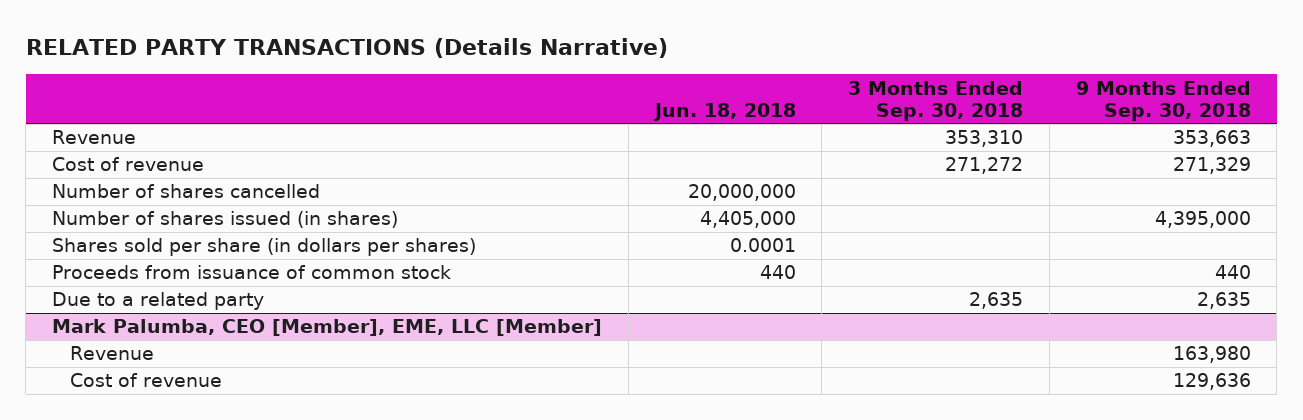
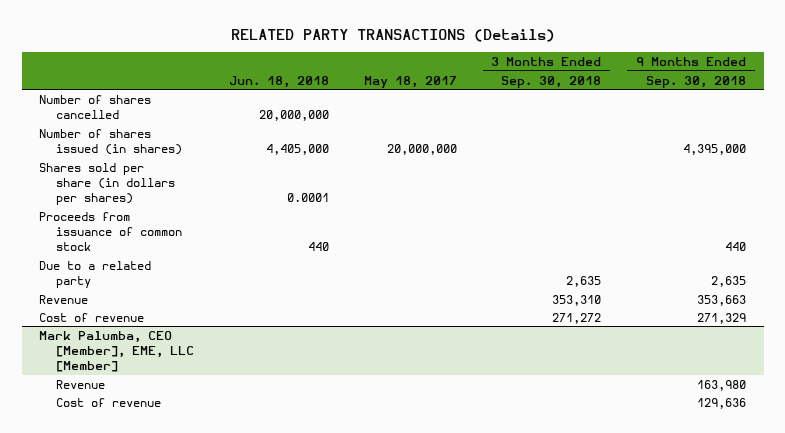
- RELATED PARTY TRANSACTIONS (Details Narrative)
+ RELATED PARTY TRANSACTIONS (Details)
- | Jun. 18, 2018 | 3 Months Ended Sep. 30, 2018 | 9 Months Ended Sep. 30, 2018
+ | Jun. 18, 2018 | May 18, 2017 | 3 Months Ended Sep. 30, 2018 | 9 Months Ended Sep. 30, 2018
moved down: Revenue | | | 353,310 | 353,663
moved down: Cost of revenue | | | 271,272 | 271,329

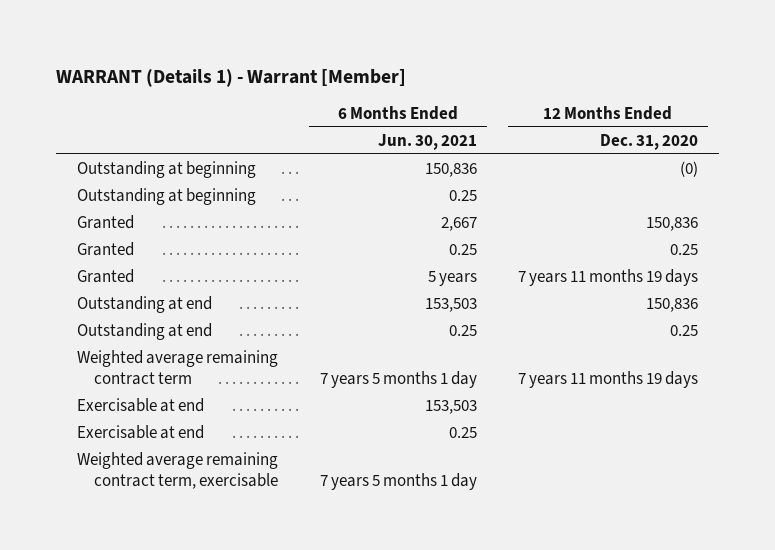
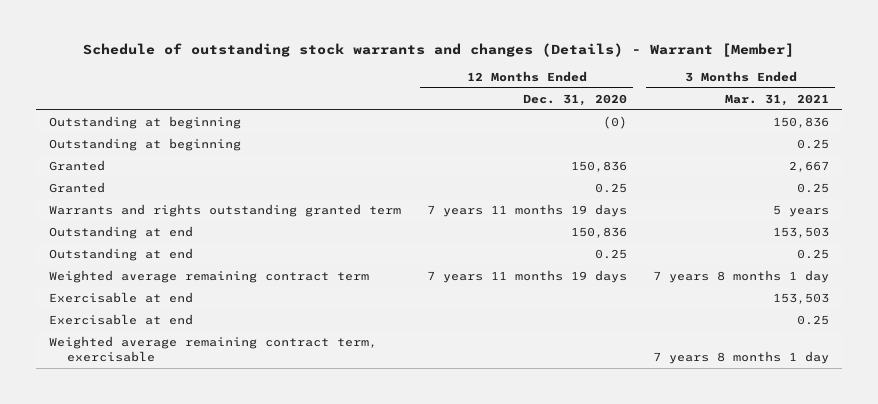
- WARRANT (Details 1) - Warrant [Member]
+ Schedule of outstanding stock warrants and changes (Details) - Warrant [Member]
- | 6 Months Ended Jun. 30, 2021 | 12 Months Ended Dec. 31, 2020
+ | 12 Months Ended Dec. 31, 2020 | 3 Months Ended Mar. 31, 2021
- Granted | 5 years | 7 years 11 months 19 days
+ Warrants and rights outstanding granted term | 7 years 11 months 19 days | 5 years

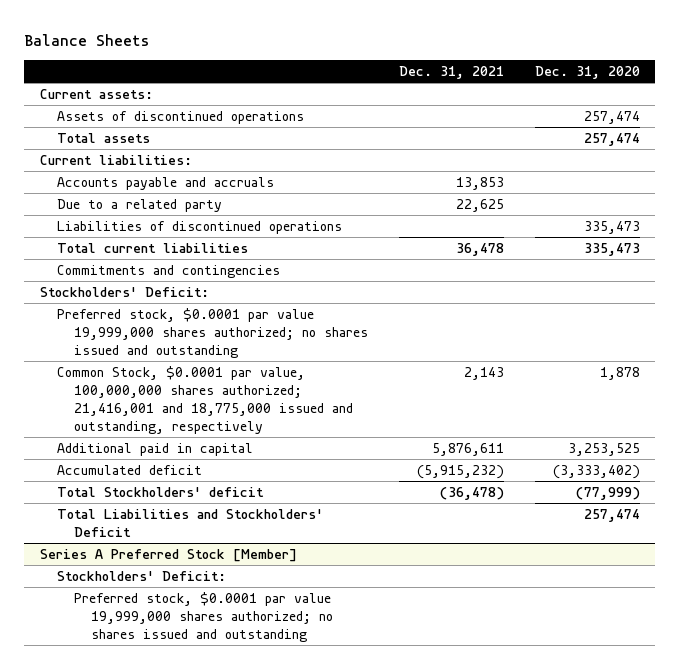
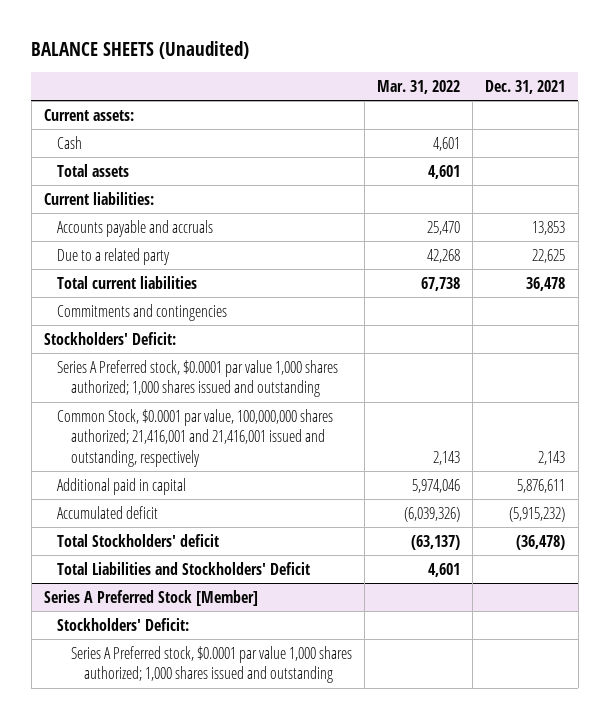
- Balance Sheets
+ BALANCE SHEETS (Unaudited)
- | Dec. 31, 2021 | Dec. 31, 2020
+ | Mar. 31, 2022 | Dec. 31, 2021
- Assets of discontinued operations | | 257,474
+ Cash | 4,601 |
- Liabilities of discontinued operations | | 335,473
- Preferred stock, $0.0001 par value 19,999,000 shares authorized; no shares issued and outstanding
- Common Stock, $0.0001 par value, 100,000,000 shares authorized; 21,416,001 and 18,775,000 issued and outstanding, respectively | 2,143 | 1,878
+ Series A Preferred stock, $0.0001 par value 1,000 shares authorized; 1,000 shares issued and outstanding
+ Common Stock, $0.0001 par value, 100,000,000 shares authorized; 21,416,001 and 21,416,001 issued and outstanding, respectively | 2,143 | 2,143
@ Series A Preferred Stock [Member]
- Preferred stock, $0.0001 par value 19,999,000 shares authorized; no shares issued and outstanding
+ Series A Preferred stock, $0.0001 par value 1,000 shares authorized; 1,000 shares issued and outstanding

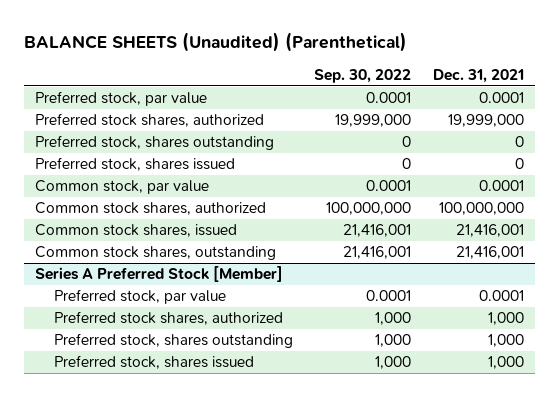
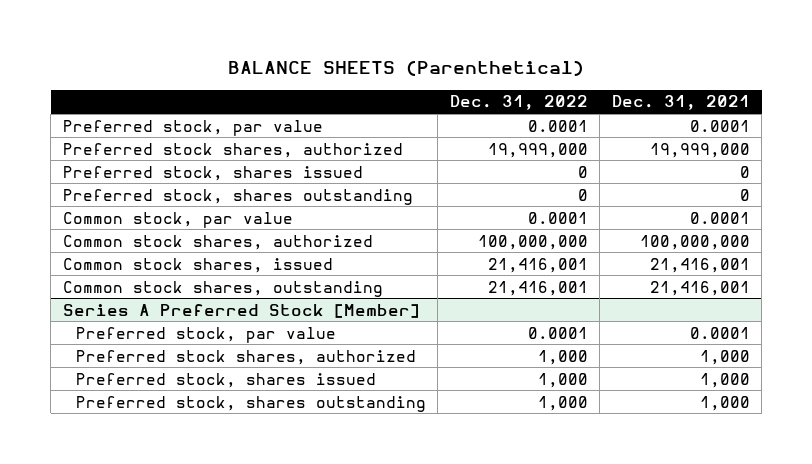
- BALANCE SHEETS (Unaudited) (Parenthetical)
+ BALANCE SHEETS (Parenthetical)
- | Sep. 30, 2022 | Dec. 31, 2021
+ | Dec. 31, 2022 | Dec. 31, 2021
moved down: Preferred stock, shares outstanding | 0 | 0
@ Series A Preferred Stock [Member]
moved down: Preferred stock, shares outstanding | 1,000 | 1,000

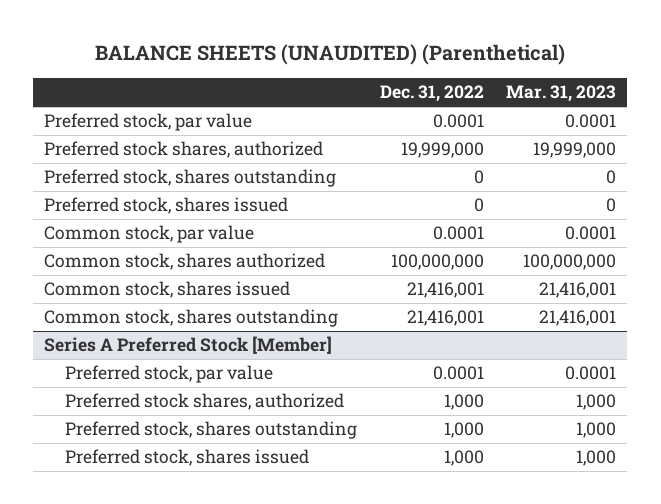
- BALANCE SHEETS (Parenthetical)
+ BALANCE SHEETS (UNAUDITED) (Parenthetical)
- | Dec. 31, 2022 | Dec. 31, 2021
+ | Dec. 31, 2022 | Mar. 31, 2023
moved down: Preferred stock, shares issued | 0 | 0
- Common stock shares, authorized | 100,000,000 | 100,000,000
- Common stock shares, issued | 21,416,001 | 21,416,001
- Common stock shares, outstanding | 21,416,001 | 21,416,001
+ Common stock, shares authorized | 100,000,000 | 100,000,000
+ Common stock, shares issued | 21,416,001 | 21,416,001
+ Common stock, shares outstanding | 21,416,001 | 21,416,001
@ Series A Preferred Stock [Member]
moved down: Preferred stock, shares issued | 1,000 | 1,000

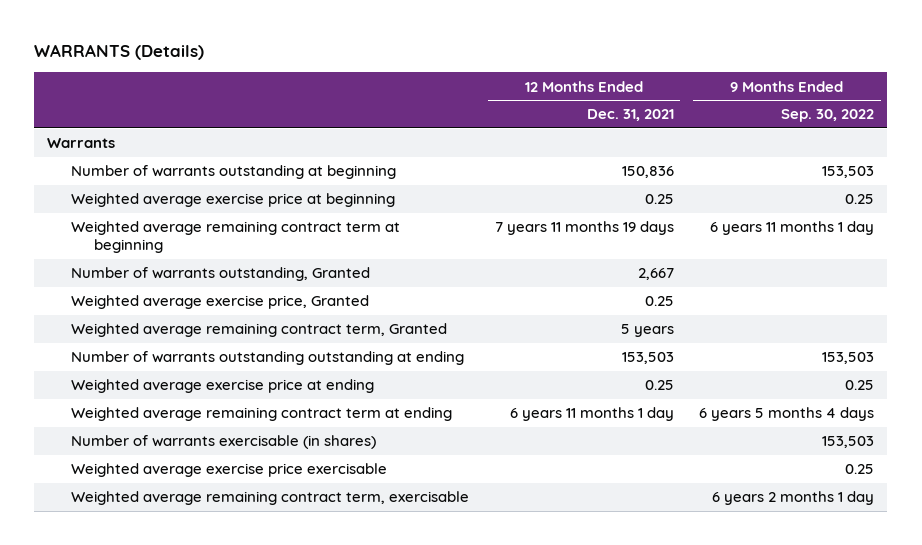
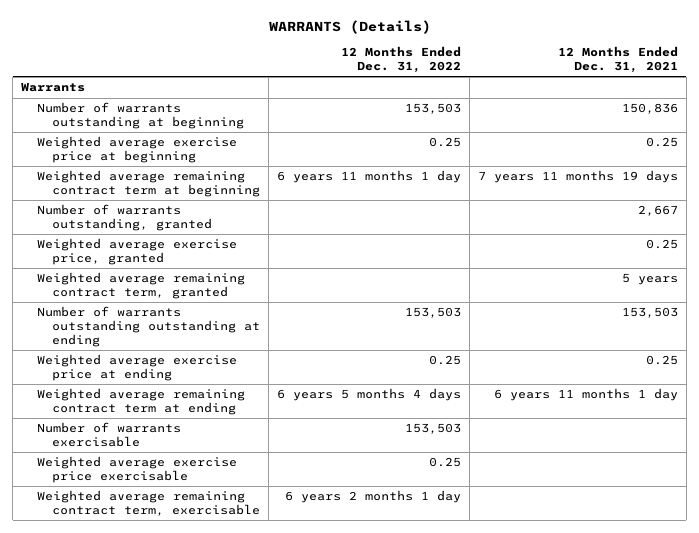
- | 12 Months Ended Dec. 31, 2021 | 9 Months Ended Sep. 30, 2022
+ | 12 Months Ended Dec. 31, 2022 | 12 Months Ended Dec. 31, 2021
- Number of warrants outstanding, Granted | 2,667 |
- Weighted average exercise price, Granted | 0.25 |
- Weighted average remaining contract term, Granted | 5 years |
+ Number of warrants outstanding, granted | | 2,667
+ Weighted average exercise price, granted | | 0.25
+ Weighted average remaining contract term, granted | | 5 years
- Number of warrants exercisable (in shares) | | 153,503
+ Number of warrants exercisable | 153,503 |

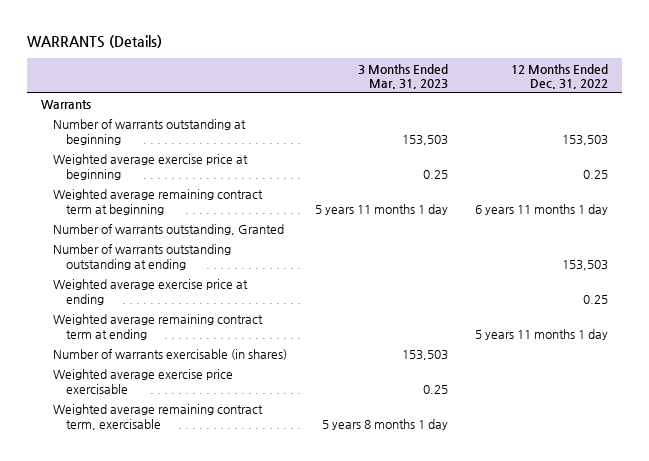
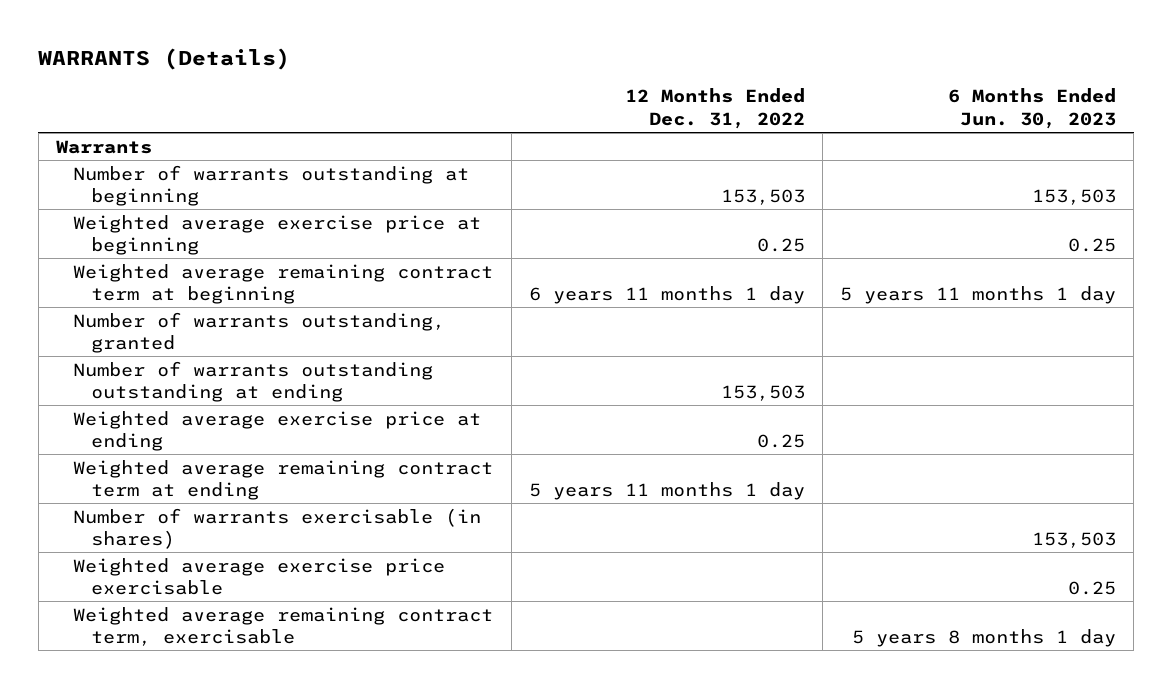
- | 3 Months Ended Mar. 31, 2023 | 12 Months Ended Dec. 31, 2022
+ | 12 Months Ended Dec. 31, 2022 | 6 Months Ended Jun. 30, 2023
- Number of warrants outstanding, Granted
+ Number of warrants outstanding, granted

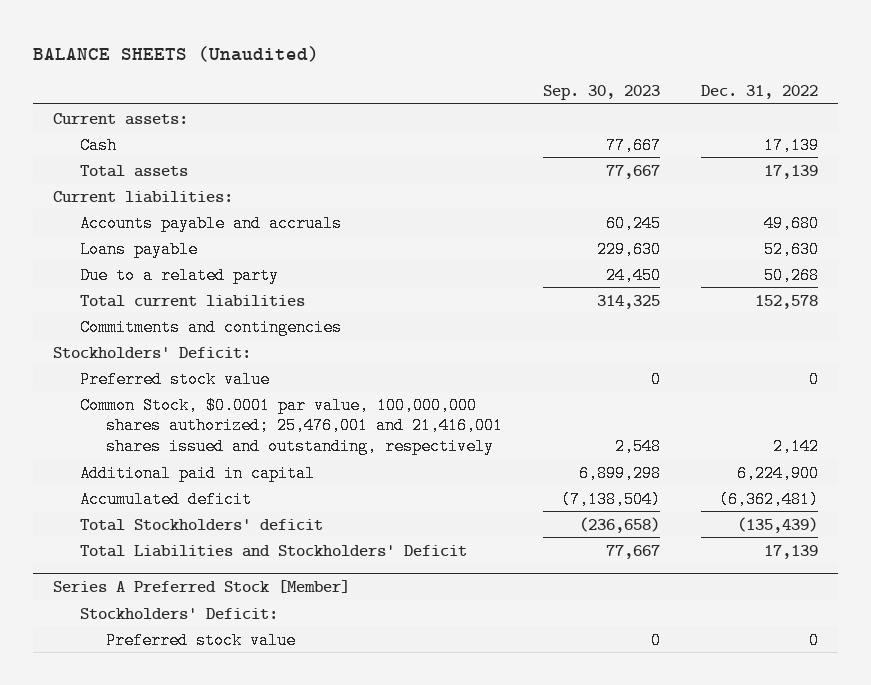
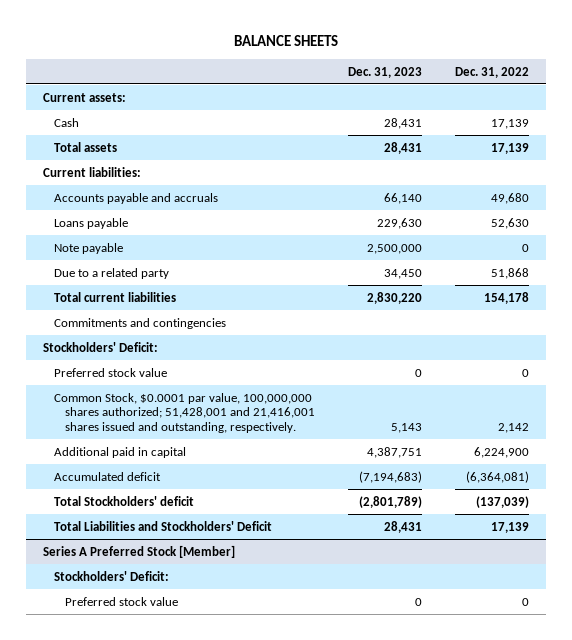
- BALANCE SHEETS (Unaudited)
+ BALANCE SHEETS
- | Sep. 30, 2023 | Dec. 31, 2022
+ | Dec. 31, 2023 | Dec. 31, 2022
- Due to a related party | 24,450 | 50,268
- Total current liabilities | 314,325 | 152,578
+ Note payable | 2,500,000 | 0
+ Due to a related party | 34,450 | 51,868
+ Total current liabilities | 2,830,220 | 154,178
- Common Stock, $0.0001 par value, 100,000,000 shares authorized; 25,476,001 and 21,416,001 shares issued and outstanding, respectively | 2,548 | 2,142
+ Common Stock, $0.0001 par value, 100,000,000 shares authorized; 51,428,001 and 21,416,001 shares issued and outstanding, respectively. | 5,143 | 2,142
- Accumulated deficit | (7,138,504) | (6,362,481)
- Total Stockholders' deficit | (236,658) | (135,439)
+ Accumulated deficit | (7,194,683) | (6,364,081)
+ Total Stockholders' deficit | (2,801,789) | (137,039)

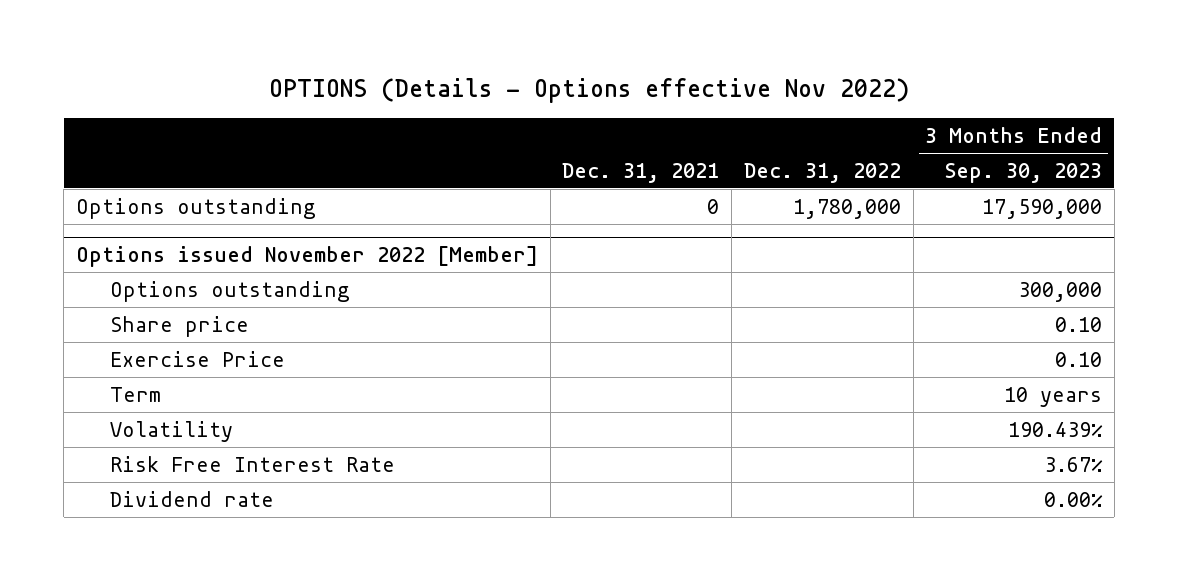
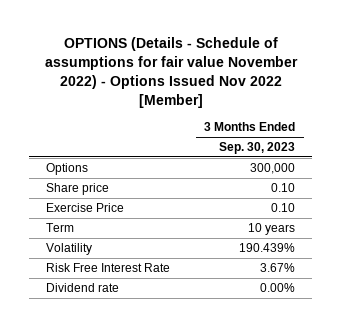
- OPTIONS (Details - Options effective Nov 2022)
+ OPTIONS (Details - Schedule of assumptions for fair value November 2022) - Options Issued Nov 2022 [Member]
- | Dec. 31, 2021 | Dec. 31, 2022 | 3 Months Ended Sep. 30, 2023
+ | 3 Months Ended Sep. 30, 2023
- Options outstanding | 0 | 1,780,000 | 17,590,000
- Options issued November 2022 [Member]
- Options outstanding | | | 300,000
+ Options | 300,000

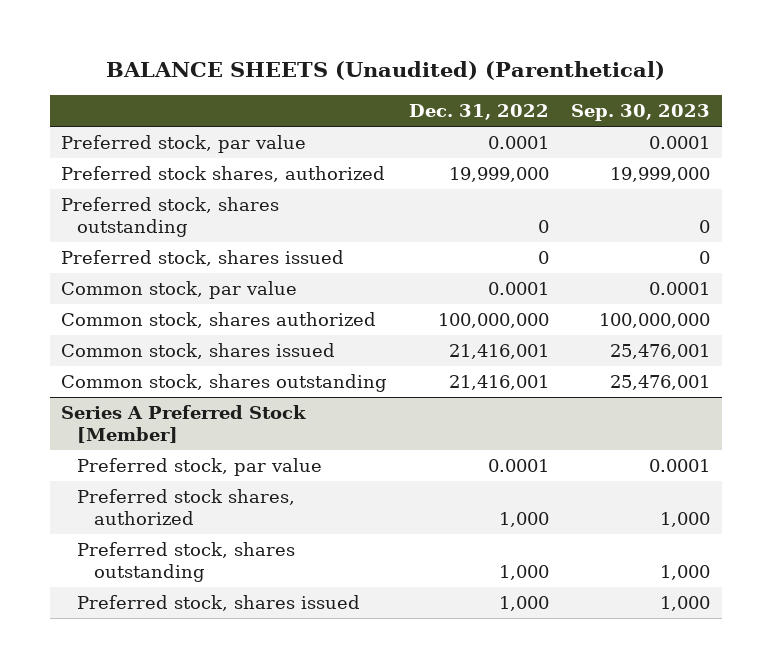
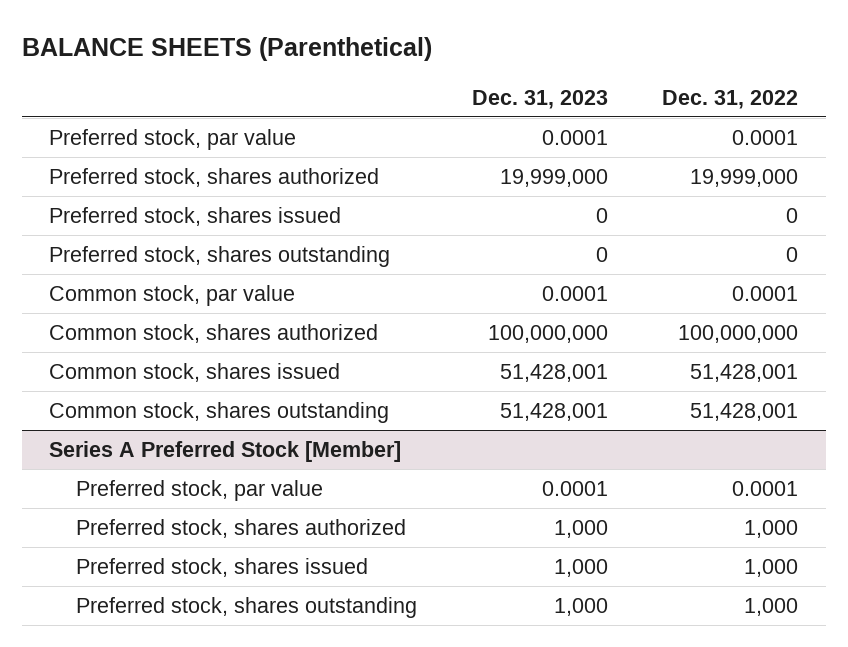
- BALANCE SHEETS (Unaudited) (Parenthetical)
+ BALANCE SHEETS (Parenthetical)
- | Dec. 31, 2022 | Sep. 30, 2023
+ | Dec. 31, 2023 | Dec. 31, 2022
- Preferred stock shares, authorized | 19,999,000 | 19,999,000
+ Preferred stock, shares authorized | 19,999,000 | 19,999,000
moved down: Preferred stock, shares outstanding | 0 | 0
- Common stock, shares issued | 21,416,001 | 25,476,001
- Common stock, shares outstanding | 21,416,001 | 25,476,001
+ Common stock, shares issued | 51,428,001 | 51,428,001
+ Common stock, shares outstanding | 51,428,001 | 51,428,001
@ Series A Preferred Stock [Member]
- Preferred stock shares, authorized | 1,000 | 1,000
+ Preferred stock, shares authorized | 1,000 | 1,000
moved down: Preferred stock, shares outstanding | 1,000 | 1,000

